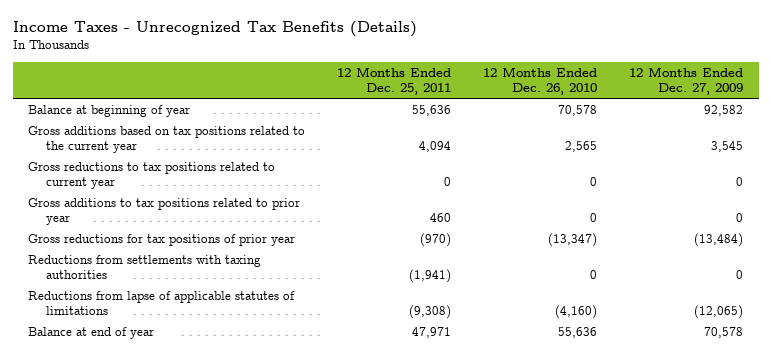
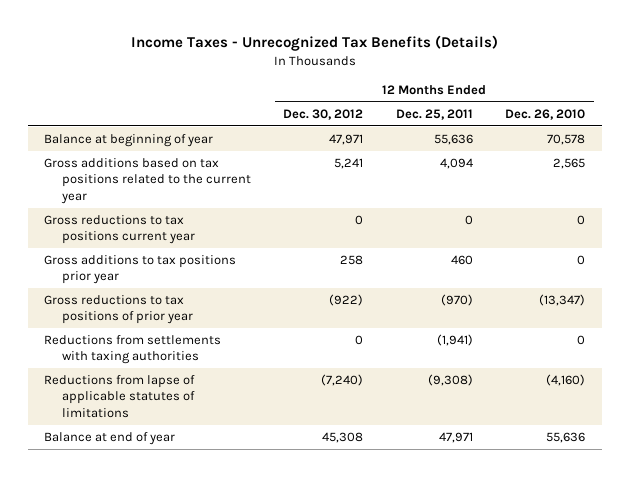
- | 12 Months Ended Dec. 25, 2011 | 12 Months Ended Dec. 26, 2010 | 12 Months Ended Dec. 27, 2009
+ | 12 Months Ended Dec. 30, 2012 | 12 Months Ended Dec. 25, 2011 | 12 Months Ended Dec. 26, 2010
- Gross reductions to tax positions related to current year | 0 | 0 | 0
- Gross additions to tax positions related to prior year | 460 | 0 | 0
- Gross reductions for tax positions of prior year | (970) | (13,347) | (13,484)
+ Gross reductions to tax positions current year | 0 | 0 | 0
+ Gross additions to tax positions prior year | 258 | 460 | 0
+ Gross reductions to tax positions of prior year | (922) | (970) | (13,347)

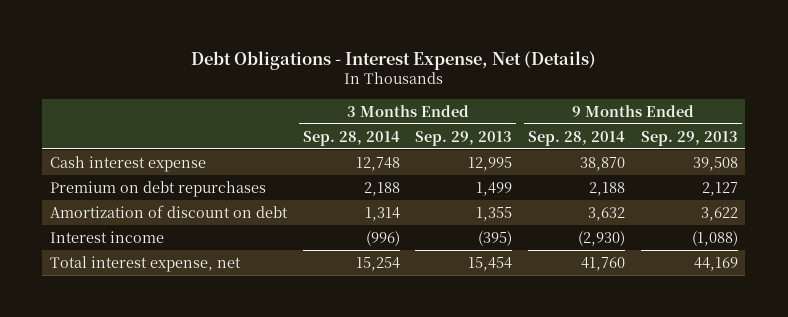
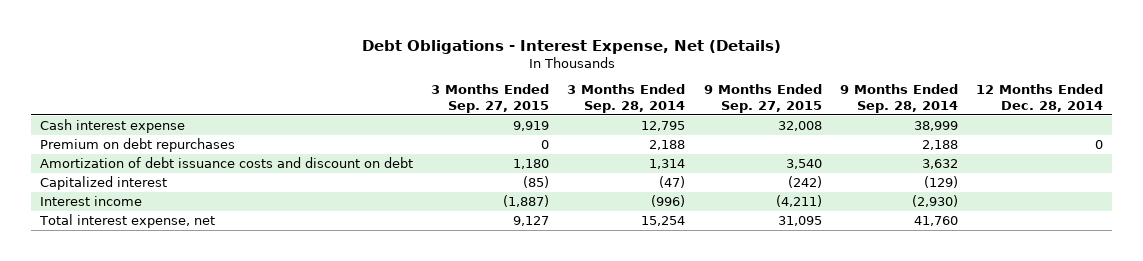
- | 3 Months Ended Sep. 28, 2014 | 3 Months Ended Sep. 29, 2013 | 9 Months Ended Sep. 28, 2014 | 9 Months Ended Sep. 29, 2013
+ | 3 Months Ended Sep. 27, 2015 | 3 Months Ended Sep. 28, 2014 | 9 Months Ended Sep. 27, 2015 | 9 Months Ended Sep. 28, 2014 | 12 Months Ended Dec. 28, 2014
- Cash interest expense | 12,748 | 12,995 | 38,870 | 39,508
+ Cash interest expense | 9,919 | 12,795 | 32,008 | 38,999 |
- Amortization of discount on debt | 1,314 | 1,355 | 3,632 | 3,622
+ Amortization of debt issuance costs and discount on debt | 1,180 | 1,314 | 3,540 | 3,632 |
+ Capitalized interest | (85) | (47) | (242) | (129) |

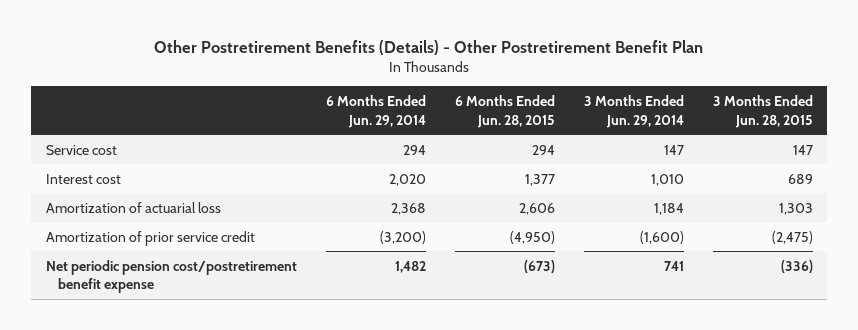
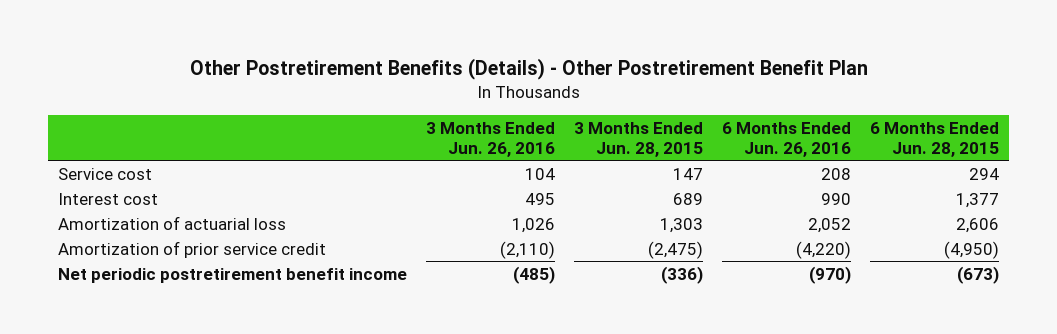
- | 6 Months Ended Jun. 29, 2014 | 6 Months Ended Jun. 28, 2015 | 3 Months Ended Jun. 29, 2014 | 3 Months Ended Jun. 28, 2015
+ | 3 Months Ended Jun. 26, 2016 | 3 Months Ended Jun. 28, 2015 | 6 Months Ended Jun. 26, 2016 | 6 Months Ended Jun. 28, 2015
- Net periodic pension cost/postretirement benefit expense | 1,482 | (673) | 741 | (336)
+ Net periodic postretirement benefit income | (485) | (336) | (970) | (673)

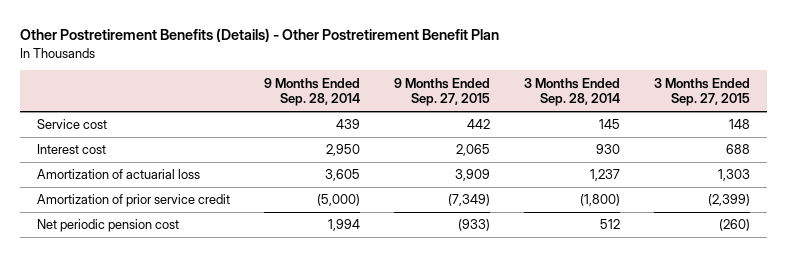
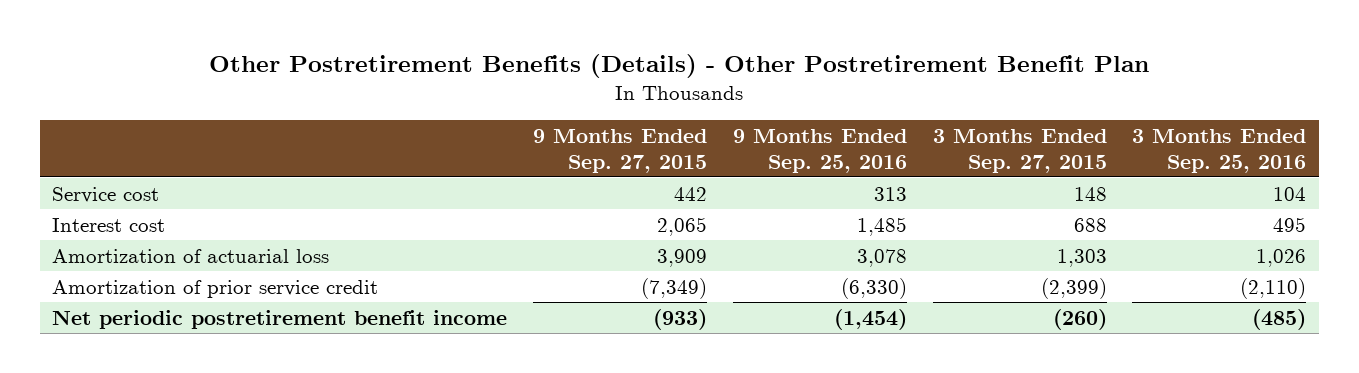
- | 9 Months Ended Sep. 28, 2014 | 9 Months Ended Sep. 27, 2015 | 3 Months Ended Sep. 28, 2014 | 3 Months Ended Sep. 27, 2015
+ | 9 Months Ended Sep. 27, 2015 | 9 Months Ended Sep. 25, 2016 | 3 Months Ended Sep. 27, 2015 | 3 Months Ended Sep. 25, 2016
- Net periodic pension cost | 1,994 | (933) | 512 | (260)
+ Net periodic postretirement benefit income | (933) | (1,454) | (260) | (485)

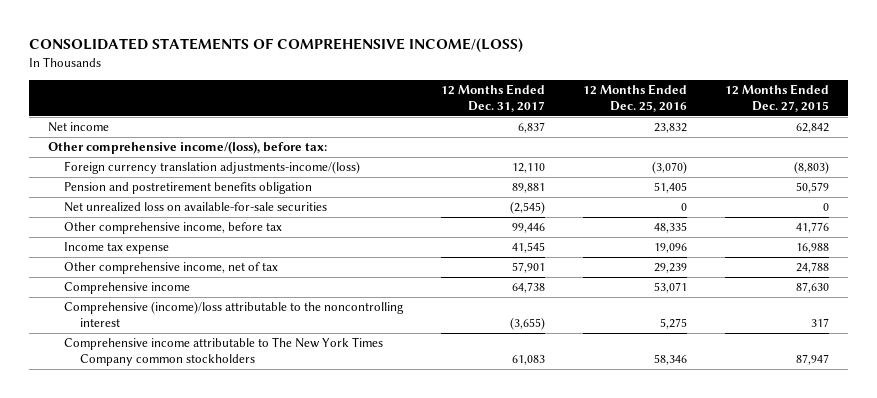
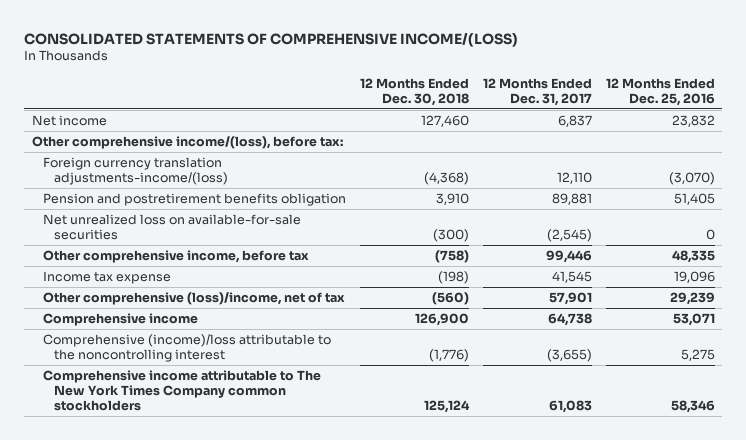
- | 12 Months Ended Dec. 31, 2017 | 12 Months Ended Dec. 25, 2016 | 12 Months Ended Dec. 27, 2015
+ | 12 Months Ended Dec. 30, 2018 | 12 Months Ended Dec. 31, 2017 | 12 Months Ended Dec. 25, 2016
- Other comprehensive income, net of tax | 57,901 | 29,239 | 24,788
+ Other comprehensive (loss)/income, net of tax | (560) | 57,901 | 29,239

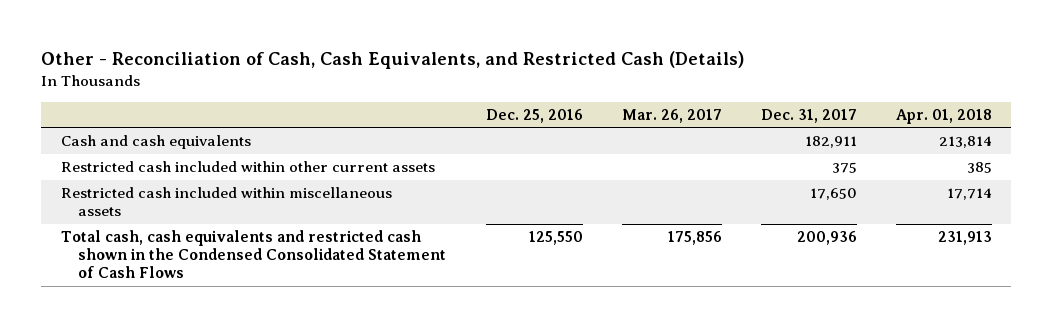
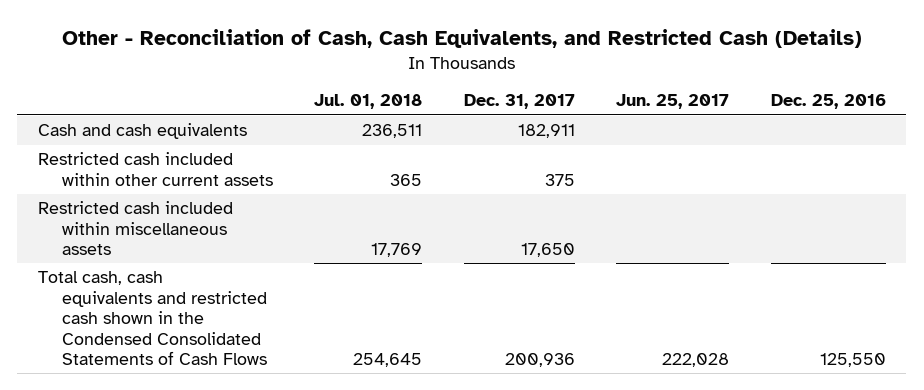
- | Dec. 25, 2016 | Mar. 26, 2017 | Dec. 31, 2017 | Apr. 01, 2018
+ | Jul. 01, 2018 | Dec. 31, 2017 | Jun. 25, 2017 | Dec. 25, 2016
- Total cash, cash equivalents and restricted cash shown in the Condensed Consolidated Statement of Cash Flows | 125,550 | 175,856 | 200,936 | 231,913
+ Total cash, cash equivalents and restricted cash shown in the Condensed Consolidated Statements of Cash Flows | 254,645 | 200,936 | 222,028 | 125,550

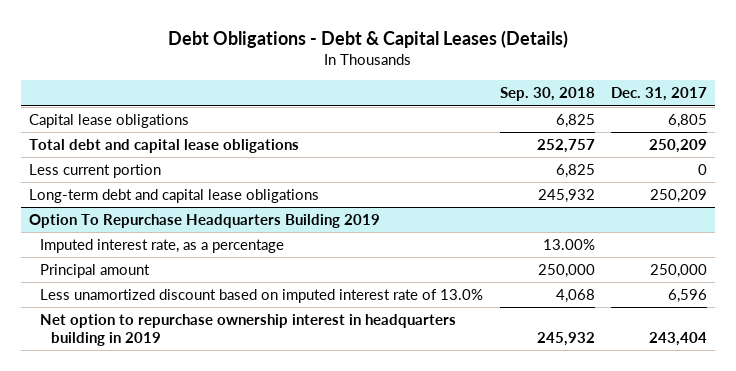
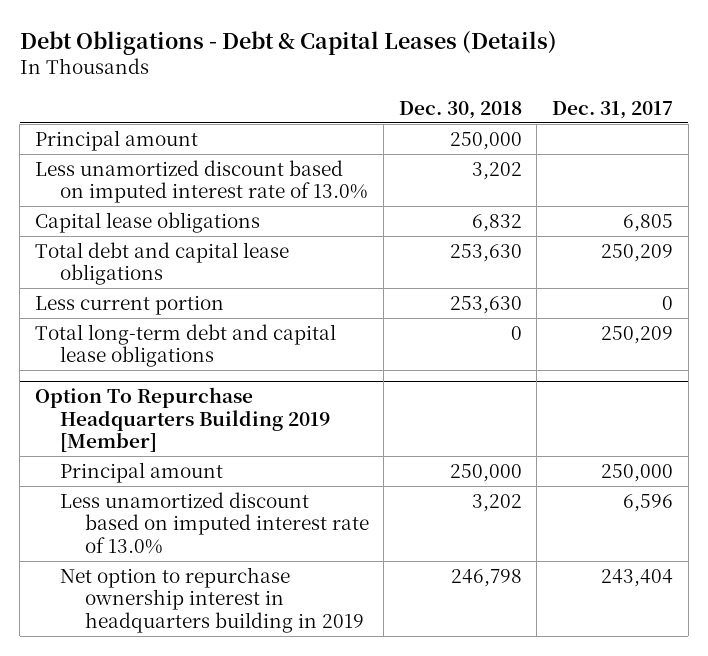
- | Sep. 30, 2018 | Dec. 31, 2017
+ | Dec. 30, 2018 | Dec. 31, 2017
+ Principal amount | 250,000 |
+ Less unamortized discount based on imputed interest rate of 13.0% | 3,202 |
- Long-term debt and capital lease obligations | 245,932 | 250,209
- Option To Repurchase Headquarters Building 2019
- Imputed interest rate, as a percentage | 13.00% |
+ Total long-term debt and capital lease obligations | 0 | 250,209
+ Option To Repurchase Headquarters Building 2019 [Member]

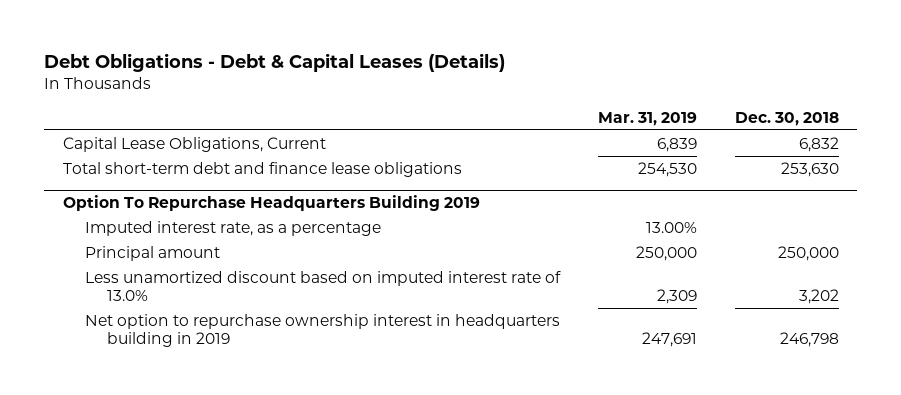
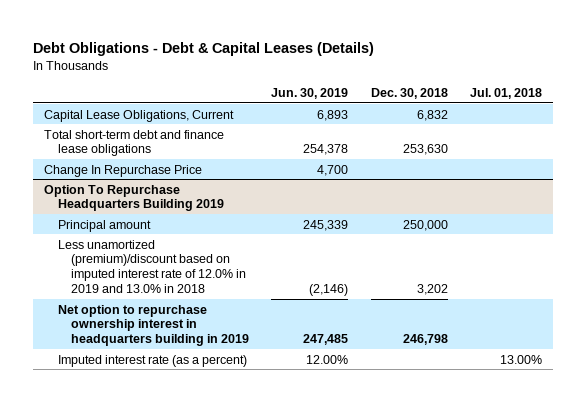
- | Mar. 31, 2019 | Dec. 30, 2018
+ | Jun. 30, 2019 | Dec. 30, 2018 | Jul. 01, 2018
+ Change In Repurchase Price | 4,700 | |
@ Option To Repurchase Headquarters Building 2019
- Imputed interest rate, as a percentage | 13.00% |
- Less unamortized discount based on imputed interest rate of 13.0% | 2,309 | 3,202
+ Less unamortized (premium)/discount based on imputed interest rate of 12.0% in 2019 and 13.0% in 2018 | (2,146) | 3,202 |
+ Imputed interest rate (as a percent) | 12.00% | | 13.00%

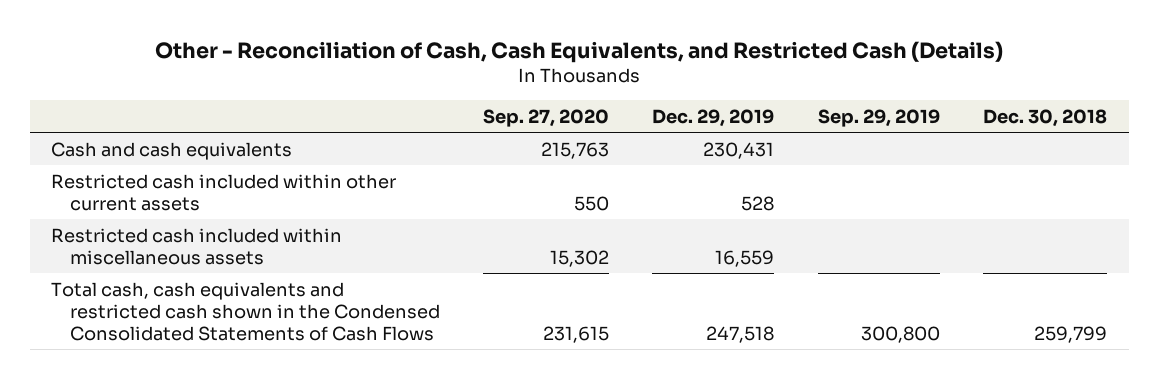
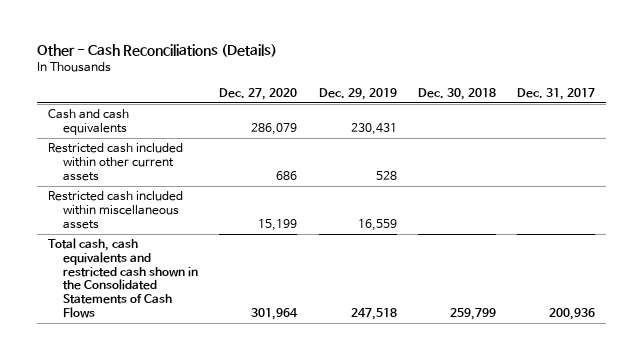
- Other - Reconciliation of Cash, Cash Equivalents, and Restricted Cash (Details)
+ Other - Cash Reconciliations (Details)
- | Sep. 27, 2020 | Dec. 29, 2019 | Sep. 29, 2019 | Dec. 30, 2018
+ | Dec. 27, 2020 | Dec. 29, 2019 | Dec. 30, 2018 | Dec. 31, 2017
- Total cash, cash equivalents and restricted cash shown in the Condensed Consolidated Statements of Cash Flows | 231,615 | 247,518 | 300,800 | 259,799
+ Total cash, cash equivalents and restricted cash shown in the Consolidated Statements of Cash Flows | 301,964 | 247,518 | 259,799 | 200,936

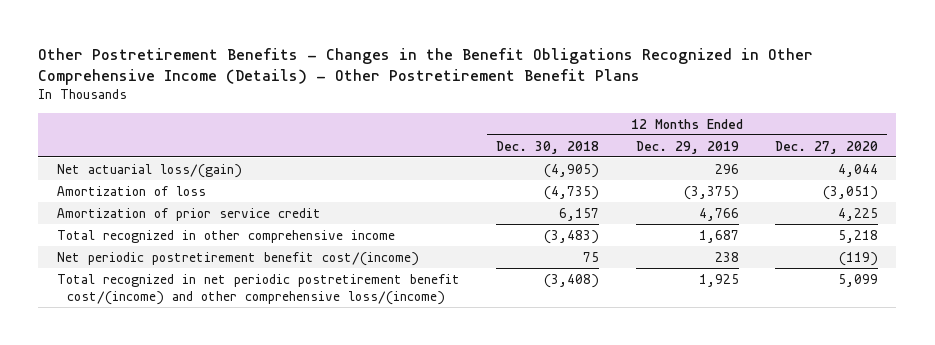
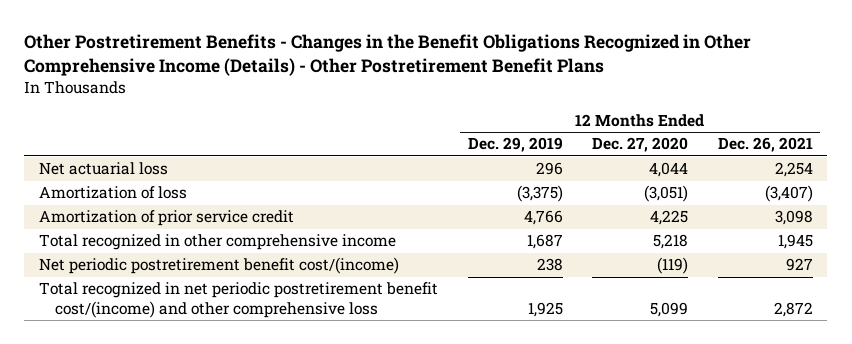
- | 12 Months Ended Dec. 30, 2018 | 12 Months Ended Dec. 29, 2019 | 12 Months Ended Dec. 27, 2020
+ | 12 Months Ended Dec. 29, 2019 | 12 Months Ended Dec. 27, 2020 | 12 Months Ended Dec. 26, 2021
- Net actuarial loss/(gain) | (4,905) | 296 | 4,044
+ Net actuarial loss | 296 | 4,044 | 2,254
- Total recognized in net periodic postretirement benefit cost/(income) and other comprehensive loss/(income) | (3,408) | 1,925 | 5,099
+ Total recognized in net periodic postretirement benefit cost/(income) and other comprehensive loss | 1,925 | 5,099 | 2,872

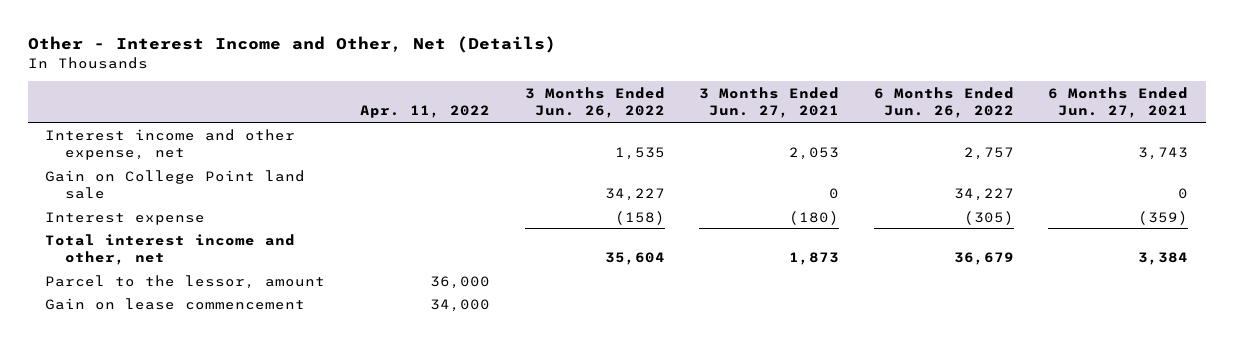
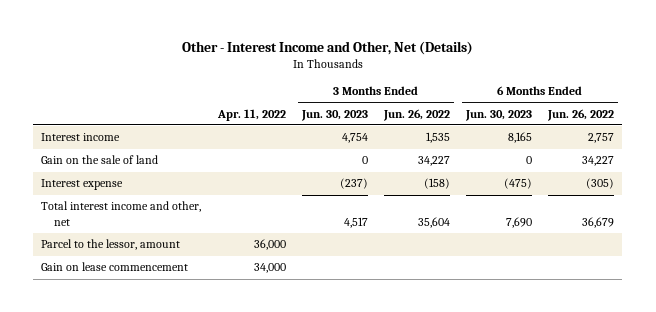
- | Apr. 11, 2022 | 3 Months Ended Jun. 26, 2022 | 3 Months Ended Jun. 27, 2021 | 6 Months Ended Jun. 26, 2022 | 6 Months Ended Jun. 27, 2021
+ | Apr. 11, 2022 | 3 Months Ended Jun. 30, 2023 | 3 Months Ended Jun. 26, 2022 | 6 Months Ended Jun. 30, 2023 | 6 Months Ended Jun. 26, 2022
- Interest income and other expense, net | | 1,535 | 2,053 | 2,757 | 3,743
- Gain on College Point land sale | | 34,227 | 0 | 34,227 | 0
+ Interest income | | 4,754 | 1,535 | 8,165 | 2,757
+ Gain on the sale of land | | 0 | 34,227 | 0 | 34,227

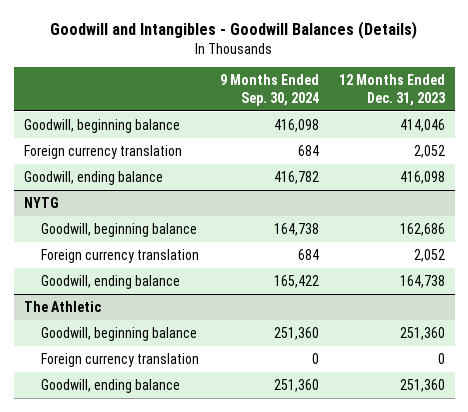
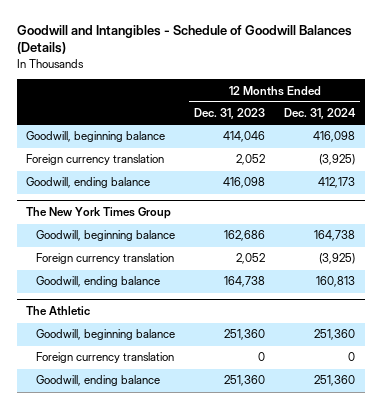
- Goodwill and Intangibles - Goodwill Balances (Details)
+ Goodwill and Intangibles - Schedule of Goodwill Balances (Details)
- | 9 Months Ended Sep. 30, 2024 | 12 Months Ended Dec. 31, 2023
+ | 12 Months Ended Dec. 31, 2023 | 12 Months Ended Dec. 31, 2024
- NYTG
+ The New York Times Group

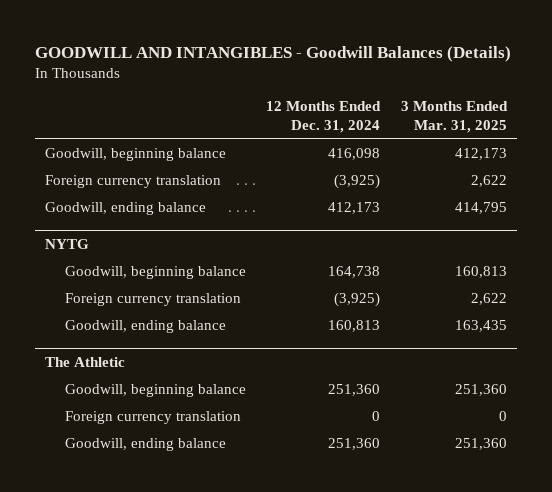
- Goodwill and Intangibles - Schedule of Goodwill Balances (Details)
+ GOODWILL AND INTANGIBLES - Goodwill Balances (Details)
- | 12 Months Ended Dec. 31, 2023 | 12 Months Ended Dec. 31, 2024
+ | 12 Months Ended Dec. 31, 2024 | 3 Months Ended Mar. 31, 2025
- The New York Times Group
+ NYTG

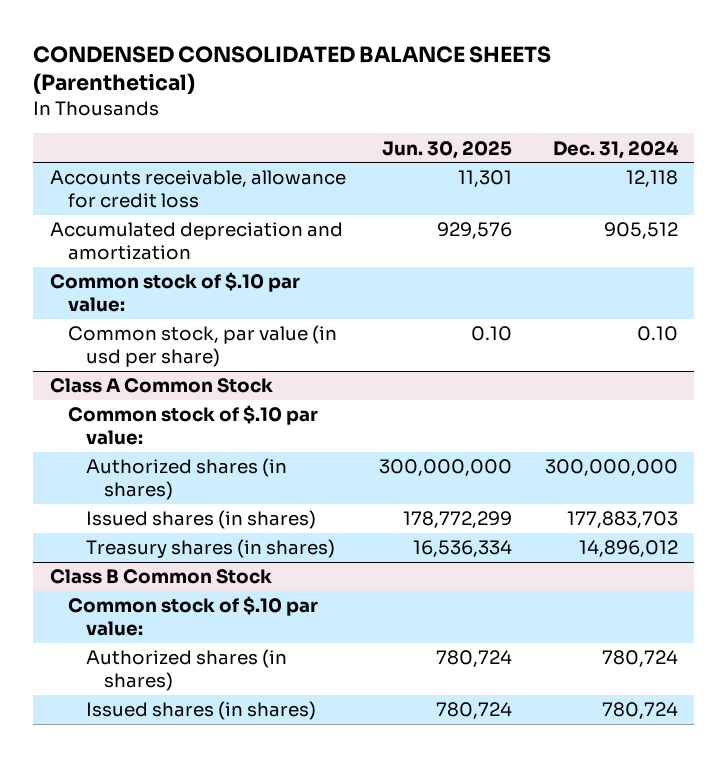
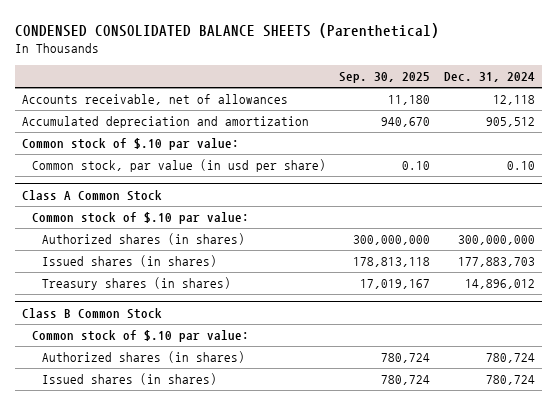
- | Jun. 30, 2025 | Dec. 31, 2024
+ | Sep. 30, 2025 | Dec. 31, 2024
- Accounts receivable, allowance for credit loss | 11,301 | 12,118
+ Accounts receivable, net of allowances | 11,180 | 12,118

